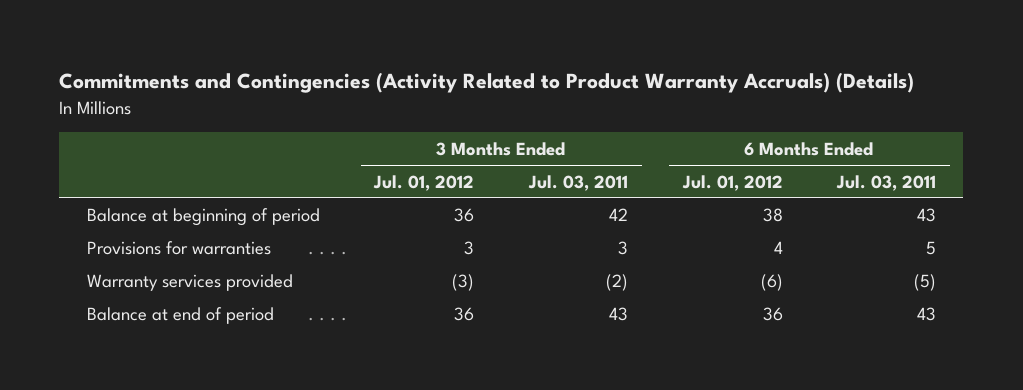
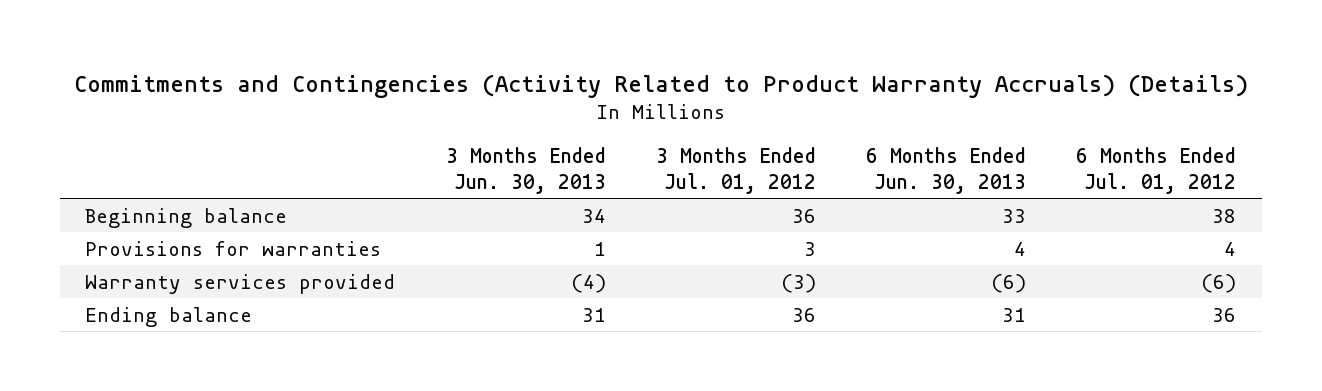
- | 3 Months Ended Jul. 01, 2012 | 3 Months Ended Jul. 03, 2011 | 6 Months Ended Jul. 01, 2012 | 6 Months Ended Jul. 03, 2011
+ | 3 Months Ended Jun. 30, 2013 | 3 Months Ended Jul. 01, 2012 | 6 Months Ended Jun. 30, 2013 | 6 Months Ended Jul. 01, 2012
- Balance at beginning of period | 36 | 42 | 38 | 43
+ Beginning balance | 34 | 36 | 33 | 38
- Balance at end of period | 36 | 43 | 36 | 43
+ Ending balance | 31 | 36 | 31 | 36

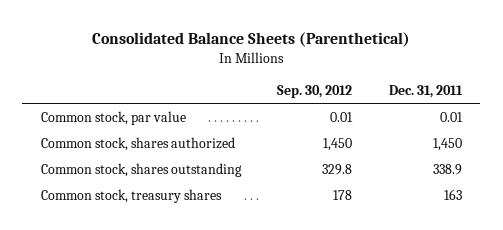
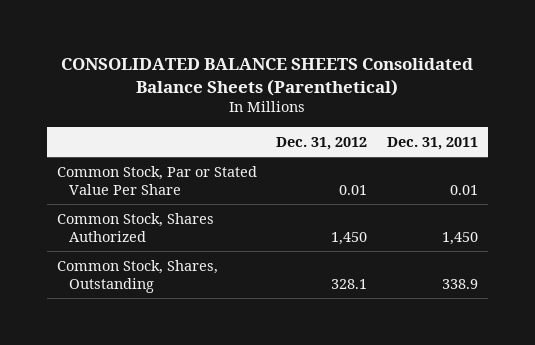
- Consolidated Balance Sheets (Parenthetical)
+ CONSOLIDATED BALANCE SHEETS Consolidated Balance Sheets (Parenthetical)
- | Sep. 30, 2012 | Dec. 31, 2011
+ | Dec. 31, 2012 | Dec. 31, 2011
- Common stock, par value | 0.01 | 0.01
- Common stock, shares authorized | 1,450 | 1,450
- Common stock, shares outstanding | 329.8 | 338.9
- Common stock, treasury shares | 178 | 163
+ Common Stock, Par or Stated Value Per Share | 0.01 | 0.01
+ Common Stock, Shares Authorized | 1,450 | 1,450
+ Common Stock, Shares, Outstanding | 328.1 | 338.9

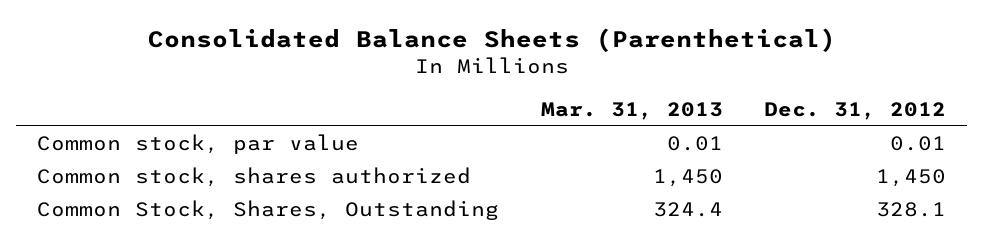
- CONSOLIDATED BALANCE SHEETS Consolidated Balance Sheets (Parenthetical)
+ Consolidated Balance Sheets (Parenthetical)
- | Dec. 31, 2012 | Dec. 31, 2011
+ | Mar. 31, 2013 | Dec. 31, 2012
- Common Stock, Par or Stated Value Per Share | 0.01 | 0.01
- Common Stock, Shares Authorized | 1,450 | 1,450
+ Common stock, par value | 0.01 | 0.01
+ Common stock, shares authorized | 1,450 | 1,450

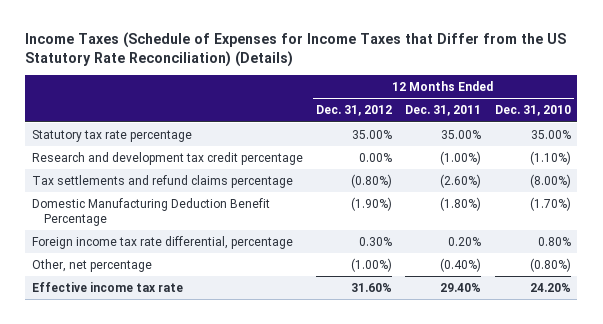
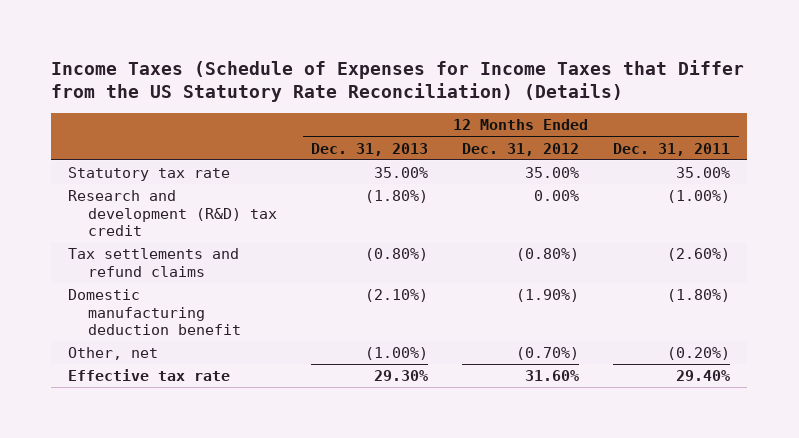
- | 12 Months Ended Dec. 31, 2012 | 12 Months Ended Dec. 31, 2011 | 12 Months Ended Dec. 31, 2010
+ | 12 Months Ended Dec. 31, 2013 | 12 Months Ended Dec. 31, 2012 | 12 Months Ended Dec. 31, 2011
- Statutory tax rate percentage | 35.00% | 35.00% | 35.00%
- Research and development tax credit percentage | 0.00% | (1.00%) | (1.10%)
- Tax settlements and refund claims percentage | (0.80%) | (2.60%) | (8.00%)
- Domestic Manufacturing Deduction Benefit Percentage | (1.90%) | (1.80%) | (1.70%)
- Foreign income tax rate differential, percentage | 0.30% | 0.20% | 0.80%
- Other, net percentage | (1.00%) | (0.40%) | (0.80%)
- Effective income tax rate | 31.60% | 29.40% | 24.20%
+ Statutory tax rate | 35.00% | 35.00% | 35.00%
+ Research and development (R&D) tax credit | (1.80%) | 0.00% | (1.00%)
+ Tax settlements and refund claims | (0.80%) | (0.80%) | (2.60%)
+ Domestic manufacturing deduction benefit | (2.10%) | (1.90%) | (1.80%)
+ Other, net | (1.00%) | (0.70%) | (0.20%)
+ Effective tax rate | 29.30% | 31.60% | 29.40%

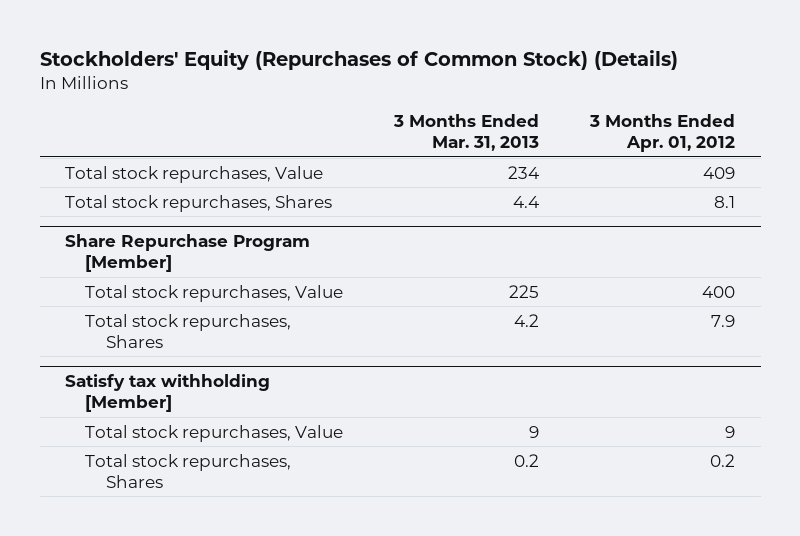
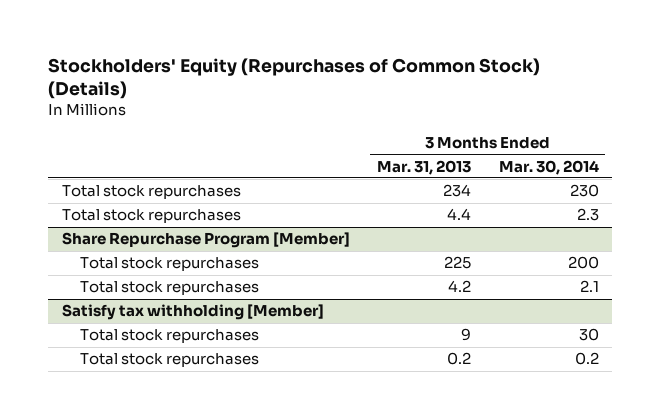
- | 3 Months Ended Mar. 31, 2013 | 3 Months Ended Apr. 01, 2012
+ | 3 Months Ended Mar. 31, 2013 | 3 Months Ended Mar. 30, 2014
- Total stock repurchases, Value | 234 | 409
- Total stock repurchases, Shares | 4.4 | 8.1
+ Total stock repurchases | 234 | 230
+ Total stock repurchases | 4.4 | 2.3
@ Share Repurchase Program [Member]
- Total stock repurchases, Value | 225 | 400
- Total stock repurchases, Shares | 4.2 | 7.9
+ Total stock repurchases | 225 | 200
+ Total stock repurchases | 4.2 | 2.1
@ Satisfy tax withholding [Member]
- Total stock repurchases, Value | 9 | 9
- Total stock repurchases, Shares | 0.2 | 0.2
+ Total stock repurchases | 9 | 30
+ Total stock repurchases | 0.2 | 0.2

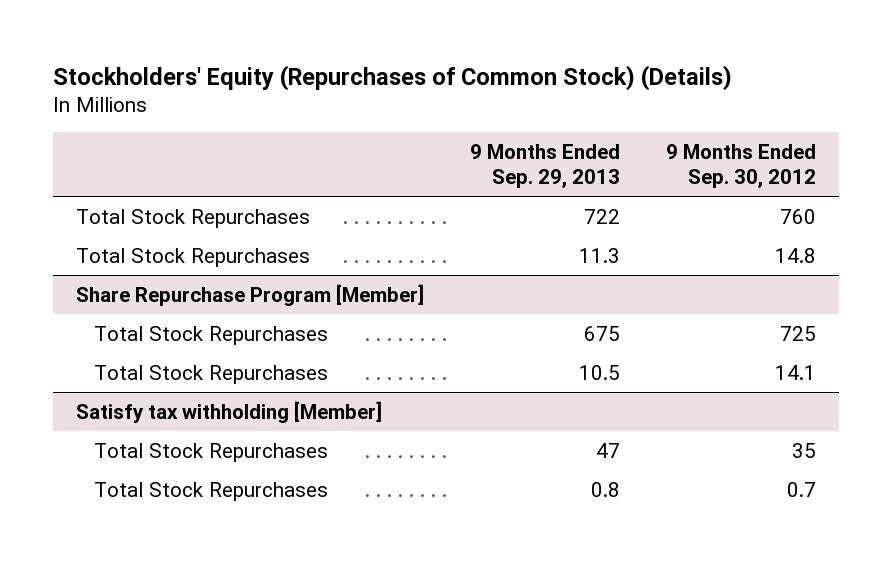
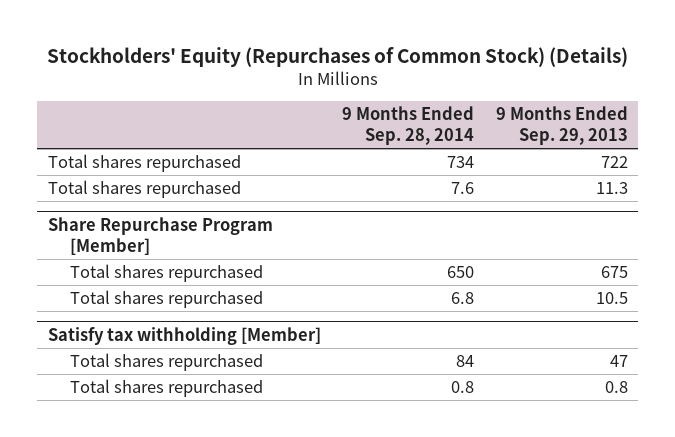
- | 9 Months Ended Sep. 29, 2013 | 9 Months Ended Sep. 30, 2012
+ | 9 Months Ended Sep. 28, 2014 | 9 Months Ended Sep. 29, 2013
- Total Stock Repurchases | 722 | 760
- Total Stock Repurchases | 11.3 | 14.8
+ Total shares repurchased | 734 | 722
+ Total shares repurchased | 7.6 | 11.3
@ Share Repurchase Program [Member]
- Total Stock Repurchases | 675 | 725
- Total Stock Repurchases | 10.5 | 14.1
+ Total shares repurchased | 650 | 675
+ Total shares repurchased | 6.8 | 10.5
@ Satisfy tax withholding [Member]
- Total Stock Repurchases | 47 | 35
- Total Stock Repurchases | 0.8 | 0.7
+ Total shares repurchased | 84 | 47
+ Total shares repurchased | 0.8 | 0.8

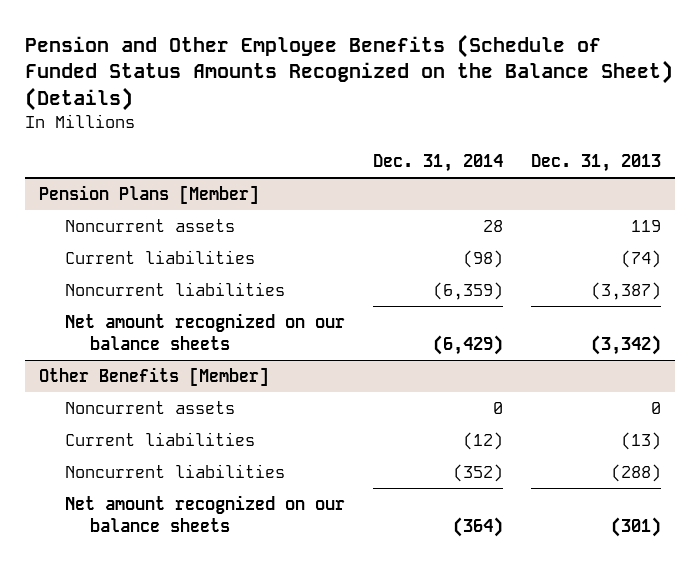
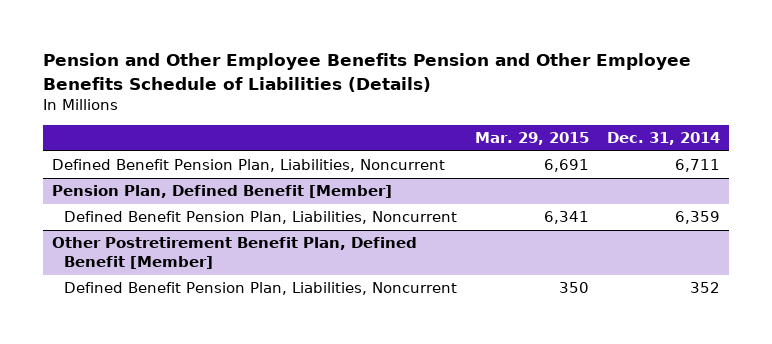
- Pension and Other Employee Benefits (Schedule of Funded Status Amounts Recognized on the Balance Sheet) (Details)
+ Pension and Other Employee Benefits Pension and Other Employee Benefits Schedule of Liabilities (Details)
- | Dec. 31, 2014 | Dec. 31, 2013
+ | Mar. 29, 2015 | Dec. 31, 2014
- Pension Plans [Member]
- Noncurrent assets | 28 | 119
- Current liabilities | (98) | (74)
- Noncurrent liabilities | (6,359) | (3,387)
- Net amount recognized on our balance sheets | (6,429) | (3,342)
- Other Benefits [Member]
- Noncurrent assets | 0 | 0
- Current liabilities | (12) | (13)
- Noncurrent liabilities | (352) | (288)
- Net amount recognized on our balance sheets | (364) | (301)
+ Defined Benefit Pension Plan, Liabilities, Noncurrent | 6,691 | 6,711
+ Pension Plan, Defined Benefit [Member]
+ Defined Benefit Pension Plan, Liabilities, Noncurrent | 6,341 | 6,359
+ Other Postretirement Benefit Plan, Defined Benefit [Member]
+ Defined Benefit Pension Plan, Liabilities, Noncurrent | 350 | 352

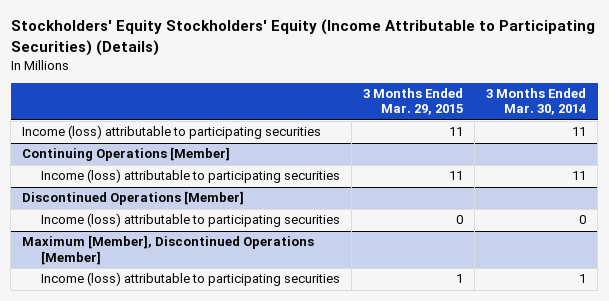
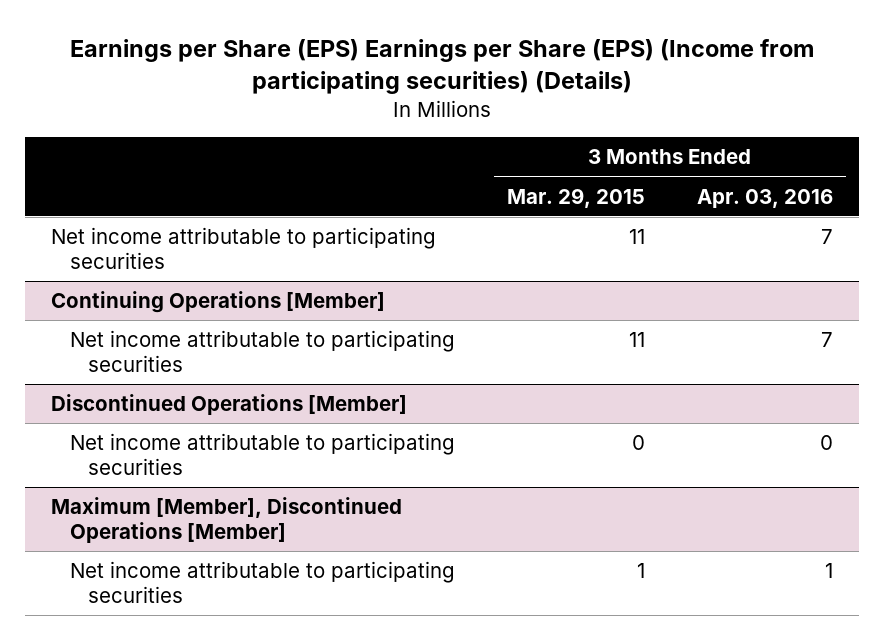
- Stockholders' Equity Stockholders' Equity (Income Attributable to Participating Securities) (Details)
+ Earnings per Share (EPS) Earnings per Share (EPS) (Income from participating securities) (Details)
- | 3 Months Ended Mar. 29, 2015 | 3 Months Ended Mar. 30, 2014
+ | 3 Months Ended Mar. 29, 2015 | 3 Months Ended Apr. 03, 2016
- Income (loss) attributable to participating securities | 11 | 11
+ Net income attributable to participating securities | 11 | 7
@ Continuing Operations [Member]
- Income (loss) attributable to participating securities | 11 | 11
+ Net income attributable to participating securities | 11 | 7
@ Discontinued Operations [Member]
- Income (loss) attributable to participating securities | 0 | 0
+ Net income attributable to participating securities | 0 | 0
@ Maximum [Member], Discontinued Operations [Member]
- Income (loss) attributable to participating securities | 1 | 1
+ Net income attributable to participating securities | 1 | 1

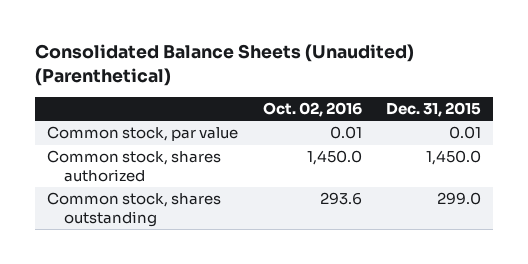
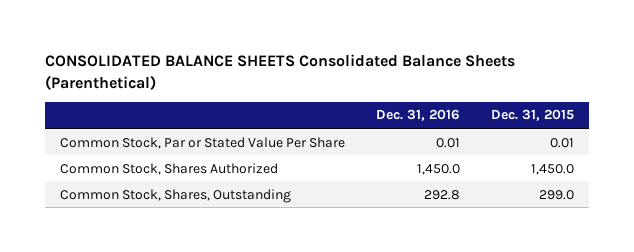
- Consolidated Balance Sheets (Unaudited) (Parenthetical)
+ CONSOLIDATED BALANCE SHEETS Consolidated Balance Sheets (Parenthetical)
- | Oct. 02, 2016 | Dec. 31, 2015
+ | Dec. 31, 2016 | Dec. 31, 2015
- Common stock, par value | 0.01 | 0.01
- Common stock, shares authorized | 1,450.0 | 1,450.0
- Common stock, shares outstanding | 293.6 | 299.0
+ Common Stock, Par or Stated Value Per Share | 0.01 | 0.01
+ Common Stock, Shares Authorized | 1,450.0 | 1,450.0
+ Common Stock, Shares, Outstanding | 292.8 | 299.0

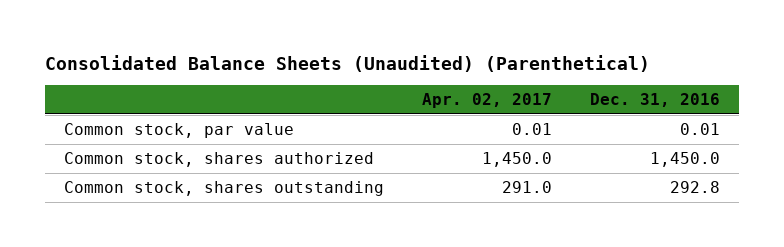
- CONSOLIDATED BALANCE SHEETS Consolidated Balance Sheets (Parenthetical)
+ Consolidated Balance Sheets (Unaudited) (Parenthetical)
- | Dec. 31, 2016 | Dec. 31, 2015
+ | Apr. 02, 2017 | Dec. 31, 2016
- Common Stock, Par or Stated Value Per Share | 0.01 | 0.01
- Common Stock, Shares Authorized | 1,450.0 | 1,450.0
- Common Stock, Shares, Outstanding | 292.8 | 299.0
+ Common stock, par value | 0.01 | 0.01
+ Common stock, shares authorized | 1,450.0 | 1,450.0
+ Common stock, shares outstanding | 291.0 | 292.8

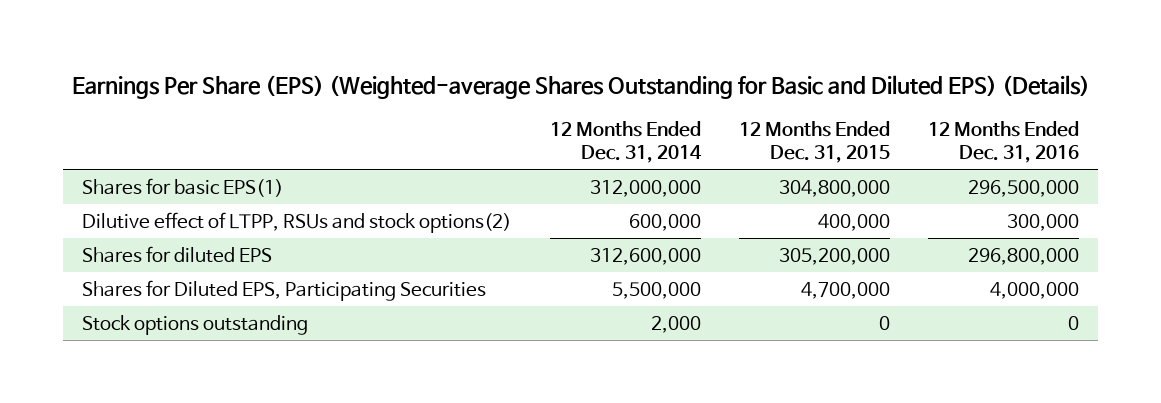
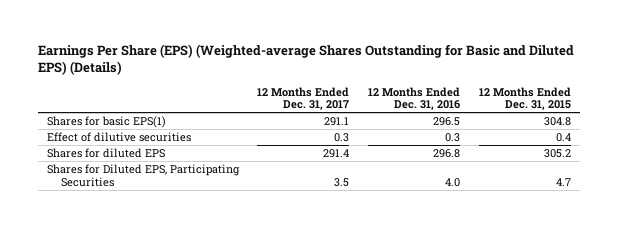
- | 12 Months Ended Dec. 31, 2014 | 12 Months Ended Dec. 31, 2015 | 12 Months Ended Dec. 31, 2016
+ | 12 Months Ended Dec. 31, 2017 | 12 Months Ended Dec. 31, 2016 | 12 Months Ended Dec. 31, 2015
- Shares for basic EPS(1) | 312,000,000 | 304,800,000 | 296,500,000
- Dilutive effect of LTPP, RSUs and stock options(2) | 600,000 | 400,000 | 300,000
- Shares for diluted EPS | 312,600,000 | 305,200,000 | 296,800,000
- Shares for Diluted EPS, Participating Securities | 5,500,000 | 4,700,000 | 4,000,000
- Stock options outstanding | 2,000 | 0 | 0
+ Shares for basic EPS(1) | 291.1 | 296.5 | 304.8
+ Effect of dilutive securities | 0.3 | 0.3 | 0.4
+ Shares for diluted EPS | 291.4 | 296.8 | 305.2
+ Shares for Diluted EPS, Participating Securities | 3.5 | 4.0 | 4.7

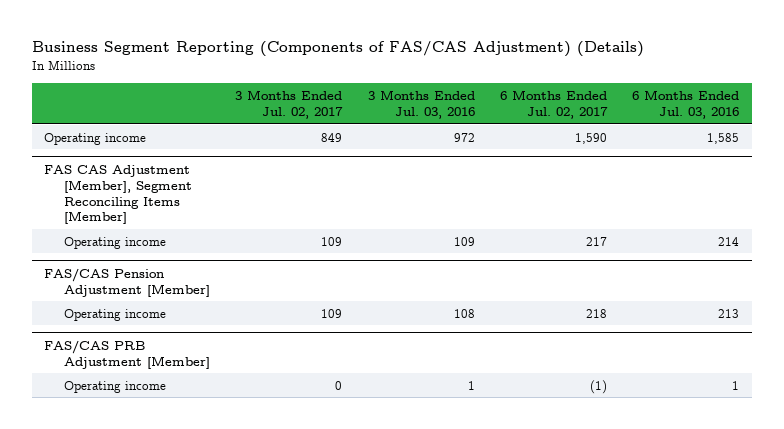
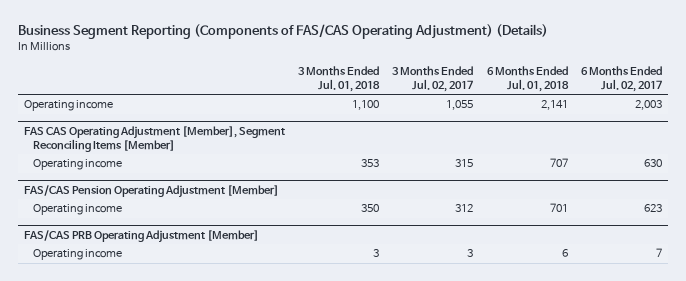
- Business Segment Reporting (Components of FAS/CAS Adjustment) (Details)
+ Business Segment Reporting (Components of FAS/CAS Operating Adjustment) (Details)
- | 3 Months Ended Jul. 02, 2017 | 3 Months Ended Jul. 03, 2016 | 6 Months Ended Jul. 02, 2017 | 6 Months Ended Jul. 03, 2016
+ | 3 Months Ended Jul. 01, 2018 | 3 Months Ended Jul. 02, 2017 | 6 Months Ended Jul. 01, 2018 | 6 Months Ended Jul. 02, 2017
- Operating income | 849 | 972 | 1,590 | 1,585
- FAS CAS Adjustment [Member], Segment Reconciling Items [Member]
- Operating income | 109 | 109 | 217 | 214
- FAS/CAS Pension Adjustment [Member]
- Operating income | 109 | 108 | 218 | 213
- FAS/CAS PRB Adjustment [Member]
- Operating income | 0 | 1 | (1) | 1
+ Operating income | 1,100 | 1,055 | 2,141 | 2,003
+ FAS CAS Operating Adjustment [Member], Segment Reconciling Items [Member]
+ Operating income | 353 | 315 | 707 | 630
+ FAS/CAS Pension Operating Adjustment [Member]
+ Operating income | 350 | 312 | 701 | 623
+ FAS/CAS PRB Operating Adjustment [Member]
+ Operating income | 3 | 3 | 6 | 7

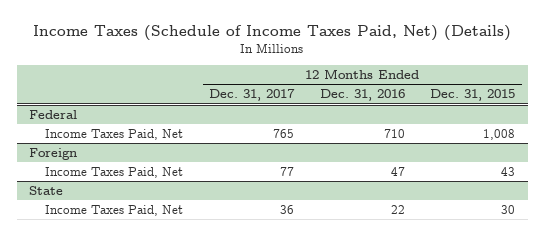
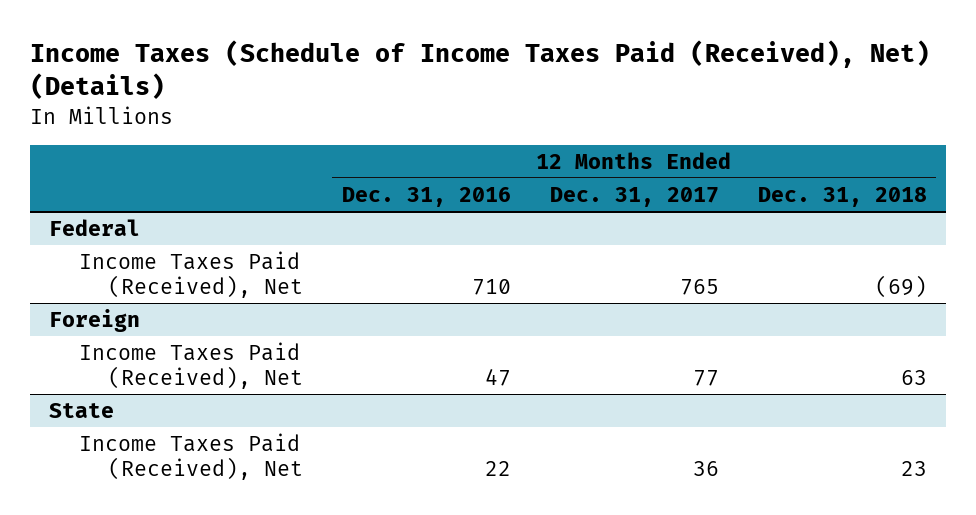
- Income Taxes (Schedule of Income Taxes Paid, Net) (Details)
+ Income Taxes (Schedule of Income Taxes Paid (Received), Net) (Details)
- | 12 Months Ended Dec. 31, 2017 | 12 Months Ended Dec. 31, 2016 | 12 Months Ended Dec. 31, 2015
+ | 12 Months Ended Dec. 31, 2016 | 12 Months Ended Dec. 31, 2017 | 12 Months Ended Dec. 31, 2018
@ Federal
- Income Taxes Paid, Net | 765 | 710 | 1,008
+ Income Taxes Paid (Received), Net | 710 | 765 | (69)
@ Foreign
- Income Taxes Paid, Net | 77 | 47 | 43
+ Income Taxes Paid (Received), Net | 47 | 77 | 63
@ State
- Income Taxes Paid, Net | 36 | 22 | 30
+ Income Taxes Paid (Received), Net | 22 | 36 | 23

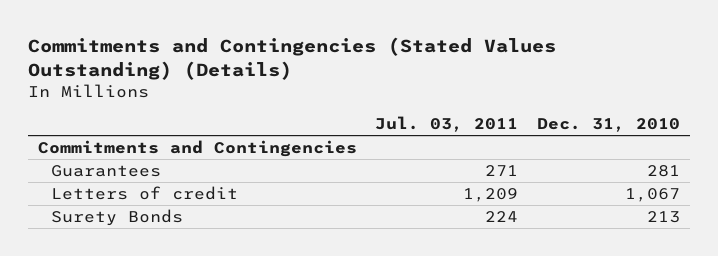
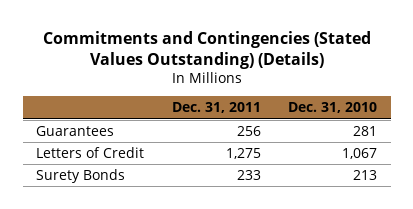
- | Jul. 03, 2011 | Dec. 31, 2010
+ | Dec. 31, 2011 | Dec. 31, 2010
- Commitments and Contingencies
- Letters of credit | 1,209 | 1,067
+ Letters of Credit | 1,275 | 1,067

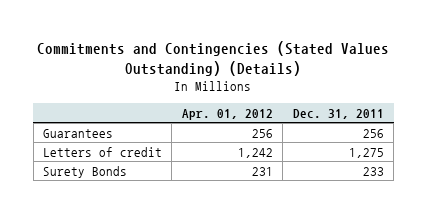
- | Dec. 31, 2011 | Dec. 31, 2010
+ | Apr. 01, 2012 | Dec. 31, 2011
- Letters of Credit | 1,275 | 1,067
+ Letters of credit | 1,242 | 1,275

